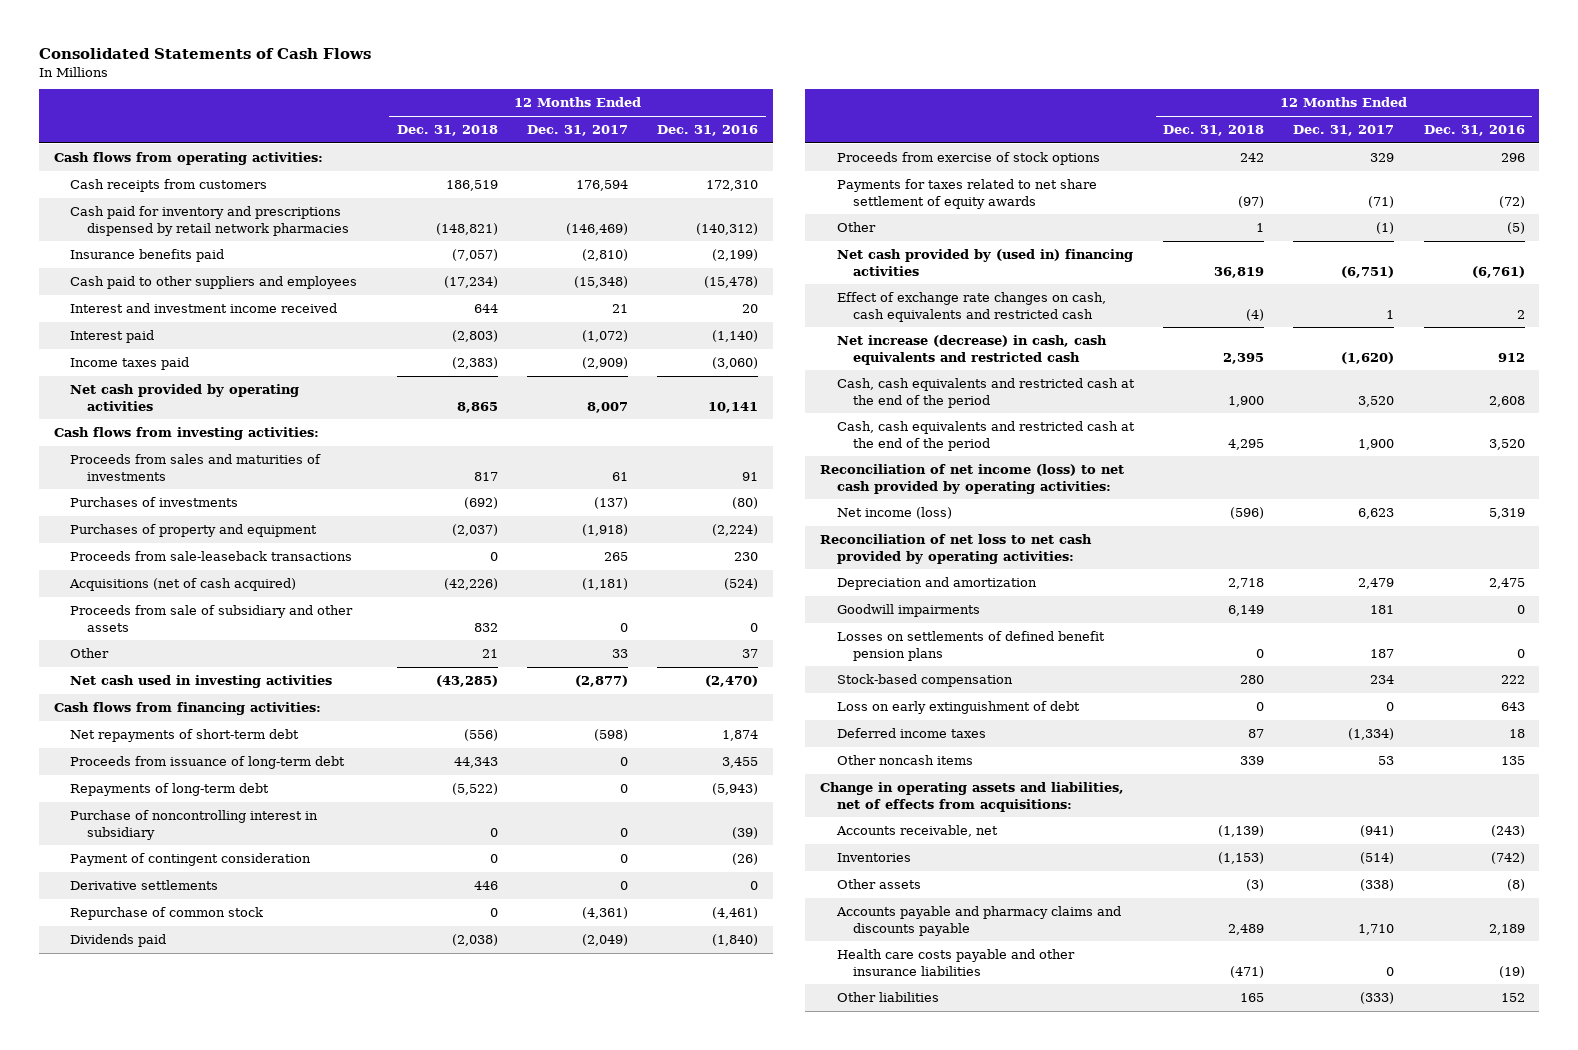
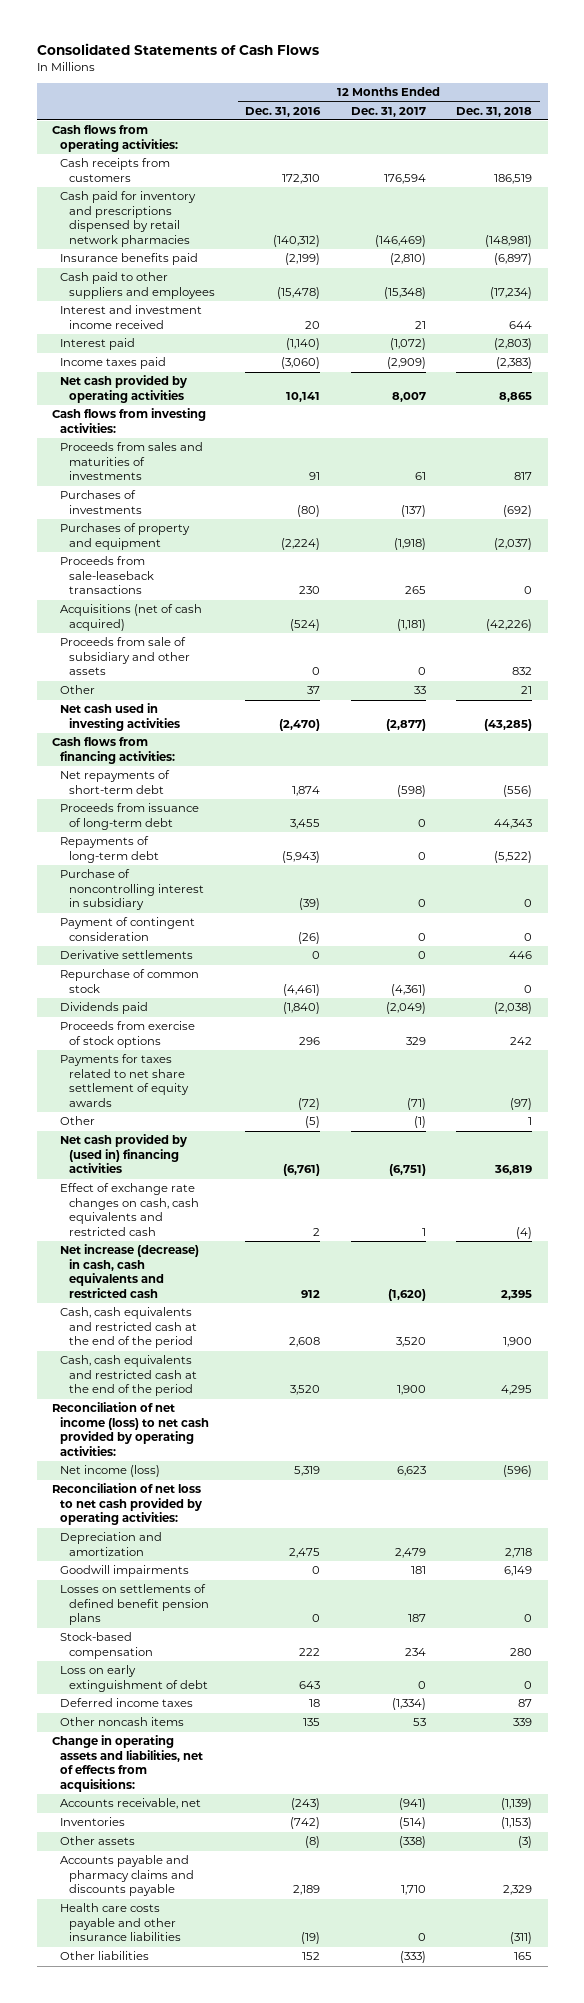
- | 12 Months Ended Dec. 31, 2018 | 12 Months Ended Dec. 31, 2017 | 12 Months Ended Dec. 31, 2016
+ | 12 Months Ended Dec. 31, 2016 | 12 Months Ended Dec. 31, 2017 | 12 Months Ended Dec. 31, 2018
- Cash paid for inventory and prescriptions dispensed by retail network pharmacies | (148,821) | (146,469) | (140,312)
- Insurance benefits paid | (7,057) | (2,810) | (2,199)
+ Cash paid for inventory and prescriptions dispensed by retail network pharmacies | (140,312) | (146,469) | (148,981)
+ Insurance benefits paid | (2,199) | (2,810) | (6,897)
- Accounts payable and pharmacy claims and discounts payable | 2,489 | 1,710 | 2,189
- Health care costs payable and other insurance liabilities | (471) | 0 | (19)
+ Accounts payable and pharmacy claims and discounts payable | 2,189 | 1,710 | 2,329
+ Health care costs payable and other insurance liabilities | (19) | 0 | (311)

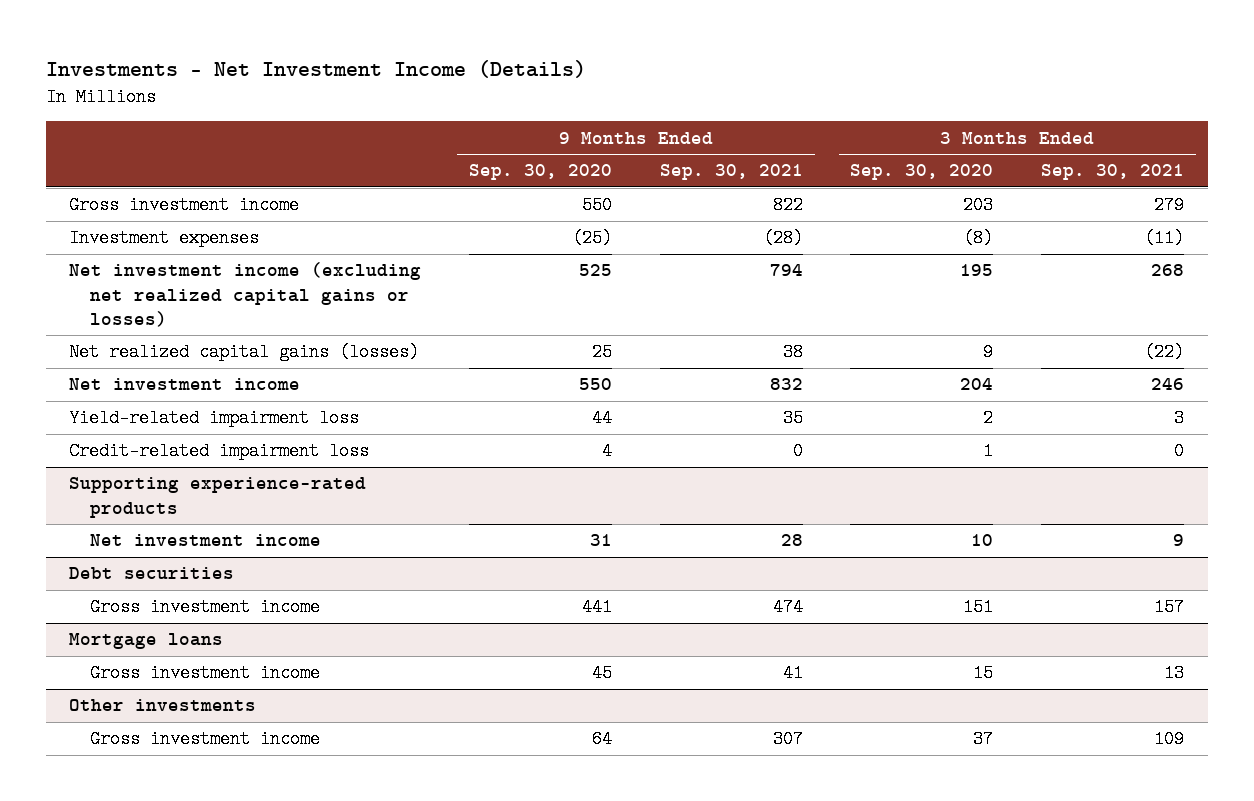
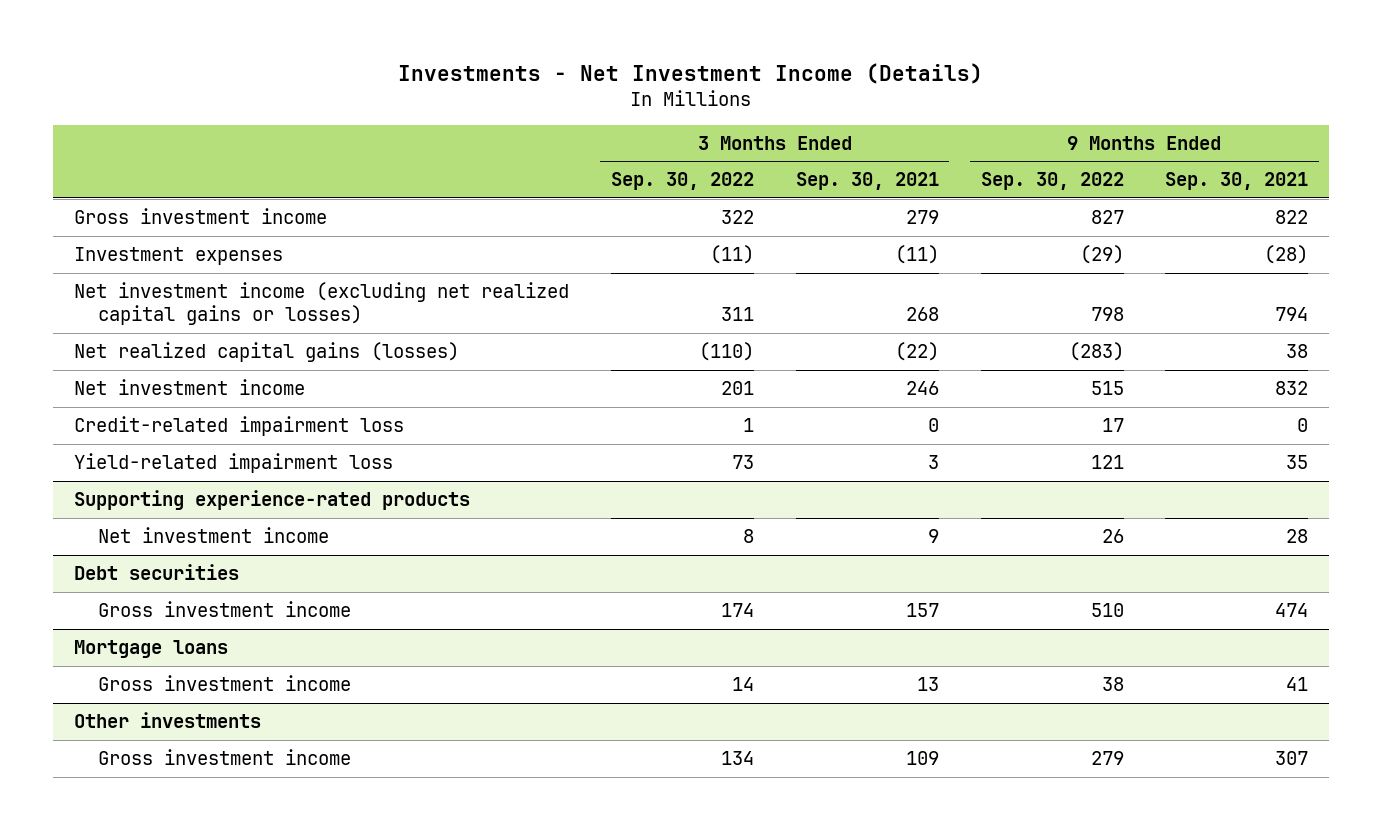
- | 9 Months Ended Sep. 30, 2020 | 9 Months Ended Sep. 30, 2021 | 3 Months Ended Sep. 30, 2020 | 3 Months Ended Sep. 30, 2021
+ | 3 Months Ended Sep. 30, 2022 | 3 Months Ended Sep. 30, 2021 | 9 Months Ended Sep. 30, 2022 | 9 Months Ended Sep. 30, 2021
moved down: Yield-related impairment loss | 73 | 3 | 121 | 35

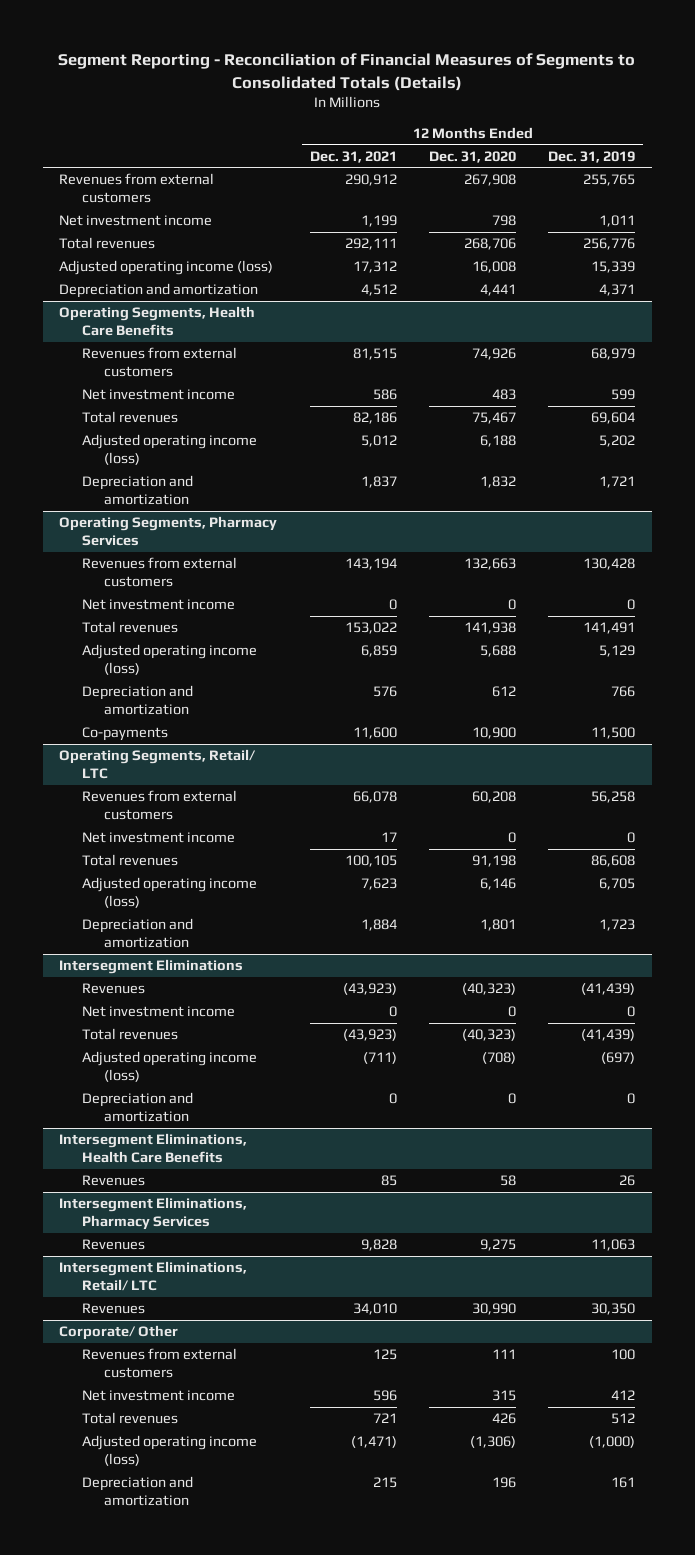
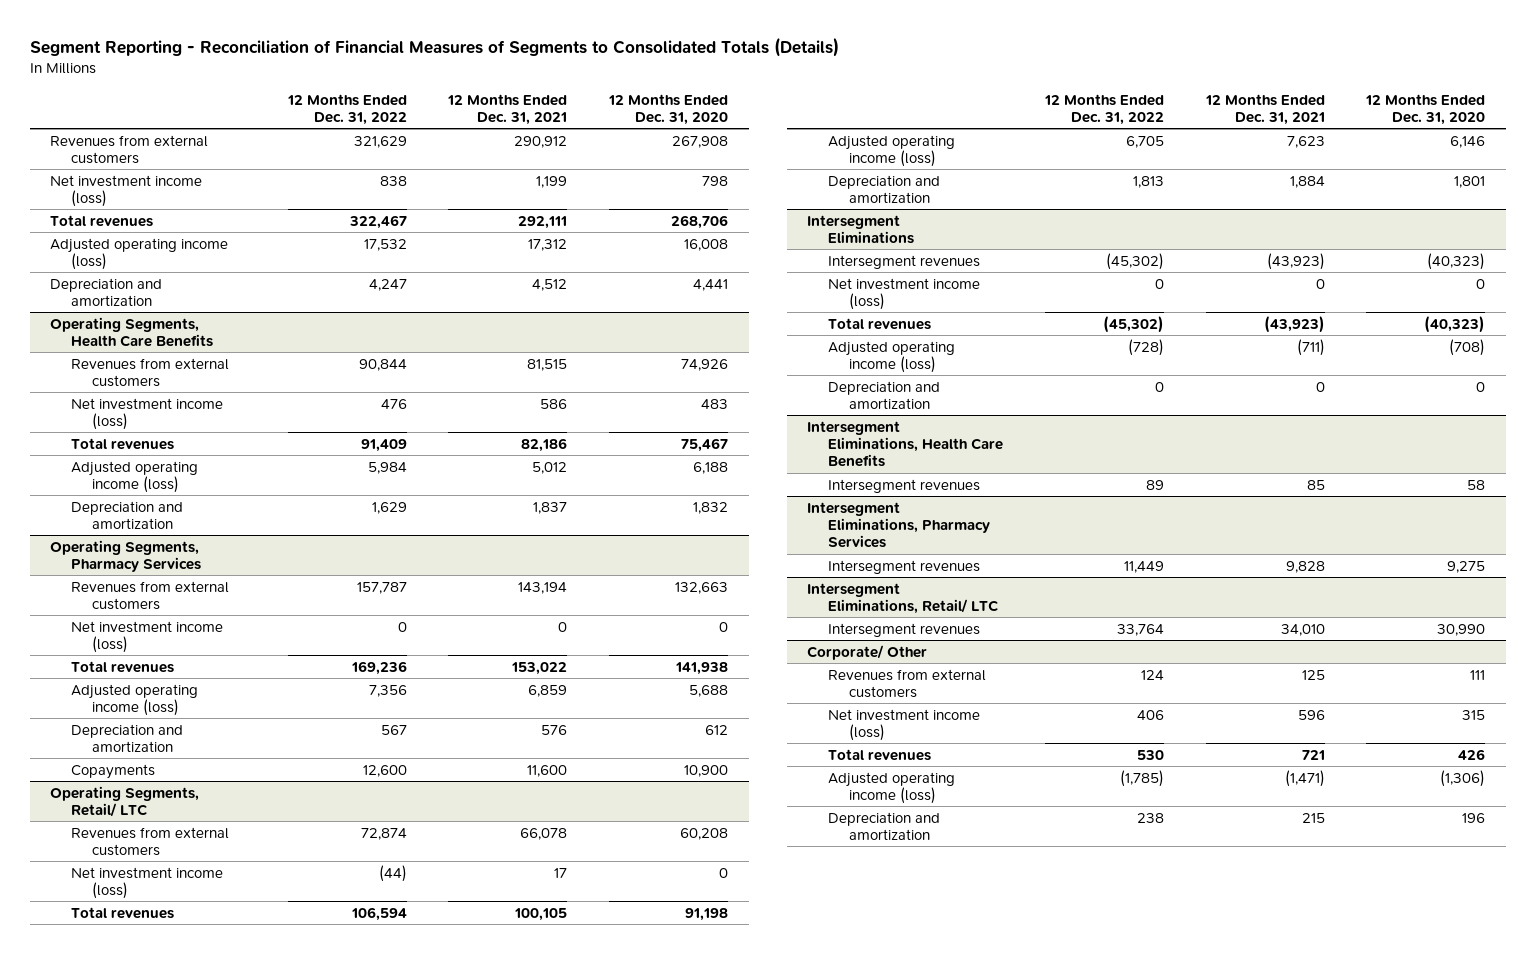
- | 12 Months Ended Dec. 31, 2021 | 12 Months Ended Dec. 31, 2020 | 12 Months Ended Dec. 31, 2019
+ | 12 Months Ended Dec. 31, 2022 | 12 Months Ended Dec. 31, 2021 | 12 Months Ended Dec. 31, 2020
- Net investment income | 1,199 | 798 | 1,011
+ Net investment income (loss) | 838 | 1,199 | 798
@ Operating Segments, Health Care Benefits
- Net investment income | 586 | 483 | 599
+ Net investment income (loss) | 476 | 586 | 483
@ Operating Segments, Pharmacy Services
- Net investment income | 0 | 0 | 0
+ Net investment income (loss) | 0 | 0 | 0
- Co-payments | 11,600 | 10,900 | 11,500
+ Copayments | 12,600 | 11,600 | 10,900
@ Operating Segments, Retail/ LTC
- Net investment income | 17 | 0 | 0
+ Net investment income (loss) | (44) | 17 | 0
@ Intersegment Eliminations
- Revenues | (43,923) | (40,323) | (41,439)
- Net investment income | 0 | 0 | 0
+ Intersegment revenues | (45,302) | (43,923) | (40,323)
+ Net investment income (loss) | 0 | 0 | 0
@ Intersegment Eliminations, Health Care Benefits
- Revenues | 85 | 58 | 26
+ Intersegment revenues | 89 | 85 | 58
@ Intersegment Eliminations, Pharmacy Services
- Revenues | 9,828 | 9,275 | 11,063
+ Intersegment revenues | 11,449 | 9,828 | 9,275
@ Intersegment Eliminations, Retail/ LTC
- Revenues | 34,010 | 30,990 | 30,350
+ Intersegment revenues | 33,764 | 34,010 | 30,990
@ Corporate/ Other
- Net investment income | 596 | 315 | 412
+ Net investment income (loss) | 406 | 596 | 315

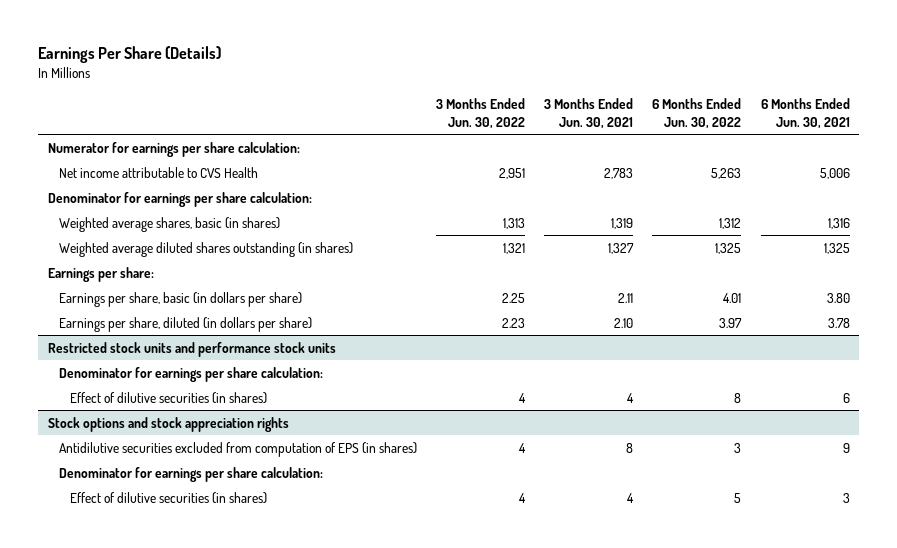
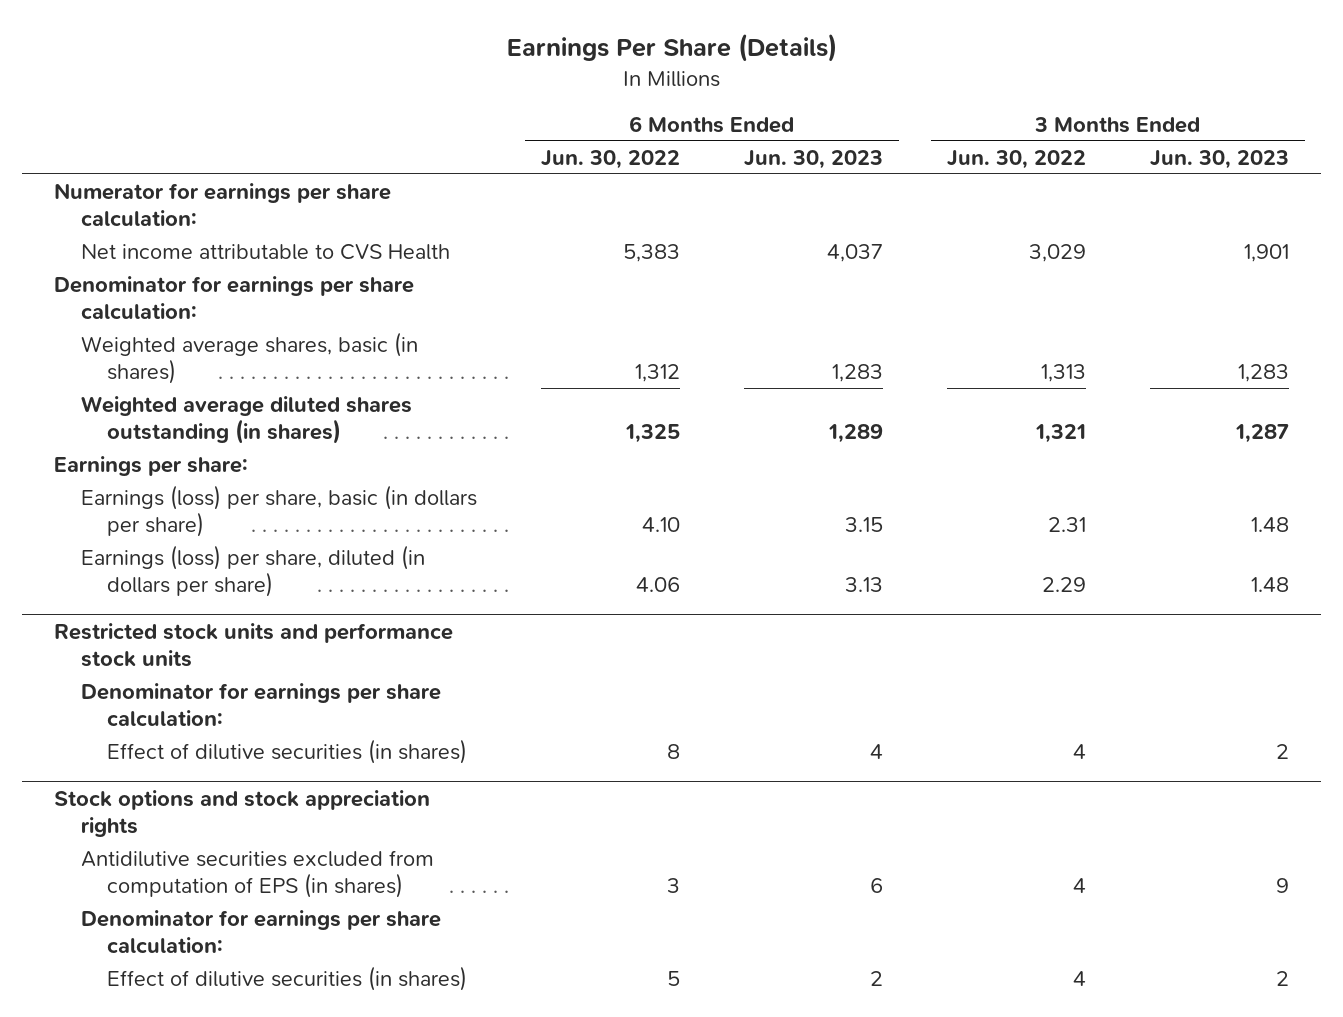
- | 3 Months Ended Jun. 30, 2022 | 3 Months Ended Jun. 30, 2021 | 6 Months Ended Jun. 30, 2022 | 6 Months Ended Jun. 30, 2021
+ | 6 Months Ended Jun. 30, 2022 | 6 Months Ended Jun. 30, 2023 | 3 Months Ended Jun. 30, 2022 | 3 Months Ended Jun. 30, 2023
- Net income attributable to CVS Health | 2,951 | 2,783 | 5,263 | 5,006
+ Net income attributable to CVS Health | 5,383 | 4,037 | 3,029 | 1,901
- Earnings per share, basic (in dollars per share) | 2.25 | 2.11 | 4.01 | 3.80
- Earnings per share, diluted (in dollars per share) | 2.23 | 2.10 | 3.97 | 3.78
+ Earnings (loss) per share, basic (in dollars per share) | 4.10 | 3.15 | 2.31 | 1.48
+ Earnings (loss) per share, diluted (in dollars per share) | 4.06 | 3.13 | 2.29 | 1.48

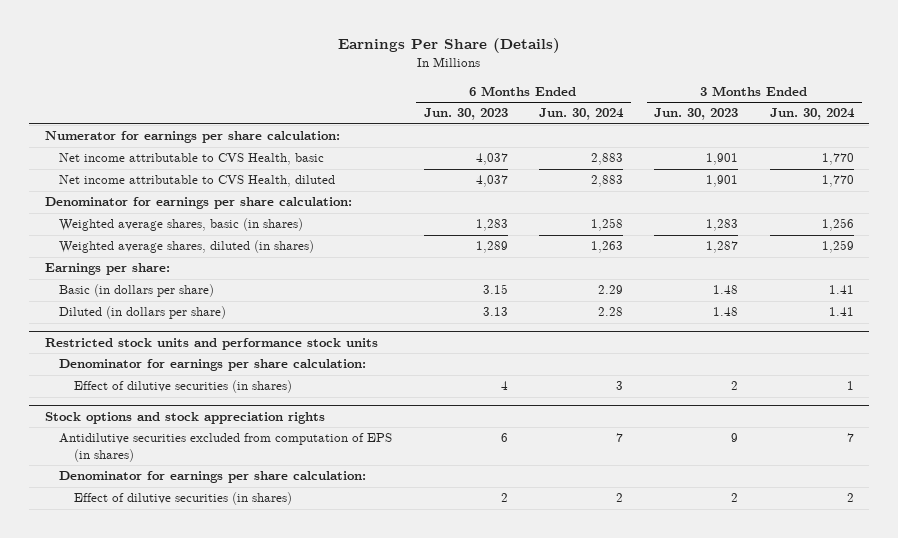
- | 6 Months Ended Jun. 30, 2022 | 6 Months Ended Jun. 30, 2023 | 3 Months Ended Jun. 30, 2022 | 3 Months Ended Jun. 30, 2023
+ | 6 Months Ended Jun. 30, 2023 | 6 Months Ended Jun. 30, 2024 | 3 Months Ended Jun. 30, 2023 | 3 Months Ended Jun. 30, 2024
- Net income attributable to CVS Health | 5,383 | 4,037 | 3,029 | 1,901
+ Net income attributable to CVS Health, basic | 4,037 | 2,883 | 1,901 | 1,770
+ Net income attributable to CVS Health, diluted | 4,037 | 2,883 | 1,901 | 1,770
- Weighted average diluted shares outstanding (in shares) | 1,325 | 1,289 | 1,321 | 1,287
+ Weighted average shares, diluted (in shares) | 1,289 | 1,263 | 1,287 | 1,259
- Earnings (loss) per share, basic (in dollars per share) | 4.10 | 3.15 | 2.31 | 1.48
- Earnings (loss) per share, diluted (in dollars per share) | 4.06 | 3.13 | 2.29 | 1.48
+ Basic (in dollars per share) | 3.15 | 2.29 | 1.48 | 1.41
+ Diluted (in dollars per share) | 3.13 | 2.28 | 1.48 | 1.41

